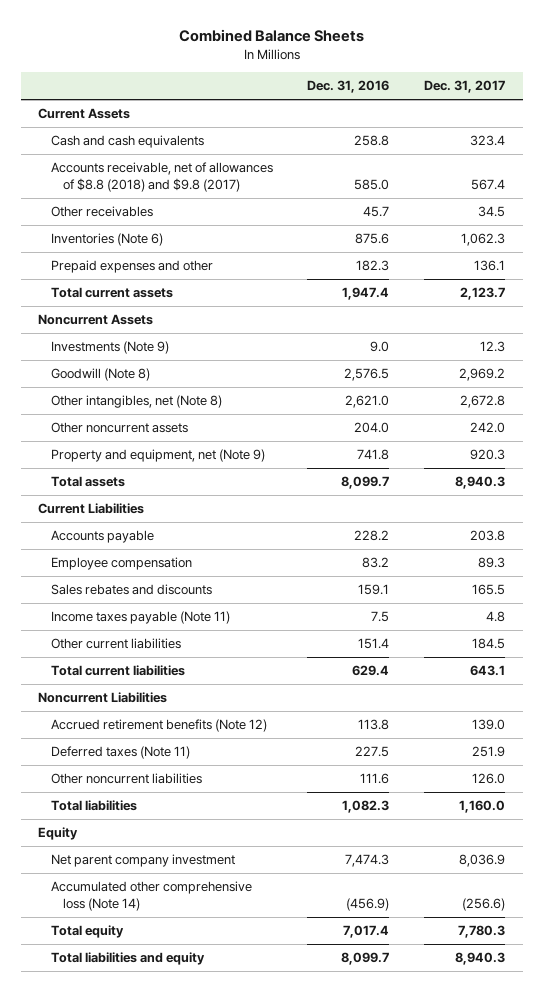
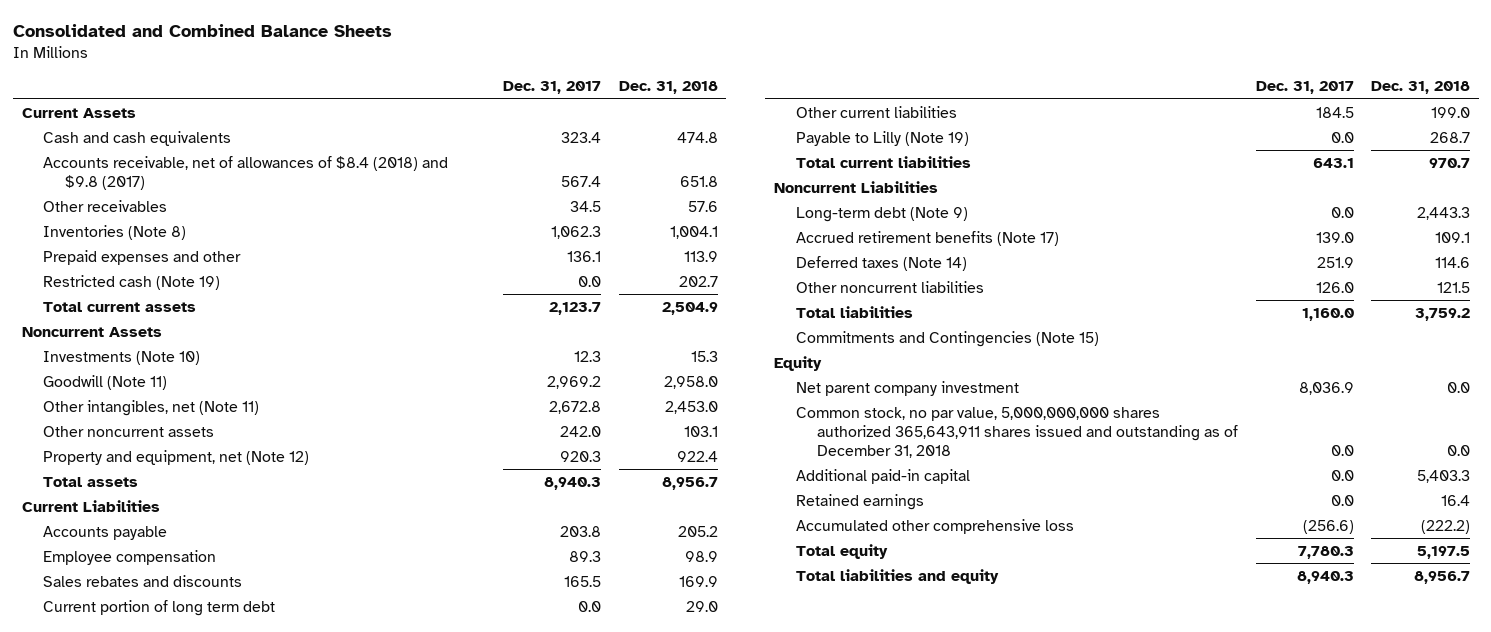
- Combined Balance Sheets
+ Consolidated and Combined Balance Sheets
- | Dec. 31, 2016 | Dec. 31, 2017
+ | Dec. 31, 2017 | Dec. 31, 2018
- Accounts receivable, net of allowances of $8.8 (2018) and $9.8 (2017) | 585.0 | 567.4
+ Accounts receivable, net of allowances of $8.4 (2018) and $9.8 (2017) | 567.4 | 651.8
- Inventories (Note 6) | 875.6 | 1,062.3
+ Inventories (Note 8) | 1,062.3 | 1,004.1
+ Restricted cash (Note 19) | 0.0 | 202.7
- Investments (Note 9) | 9.0 | 12.3
- Goodwill (Note 8) | 2,576.5 | 2,969.2
- Other intangibles, net (Note 8) | 2,621.0 | 2,672.8
+ Investments (Note 10) | 12.3 | 15.3
+ Goodwill (Note 11) | 2,969.2 | 2,958.0
+ Other intangibles, net (Note 11) | 2,672.8 | 2,453.0
- Property and equipment, net (Note 9) | 741.8 | 920.3
+ Property and equipment, net (Note 12) | 920.3 | 922.4
- Income taxes payable (Note 11) | 7.5 | 4.8
+ Current portion of long term debt | 0.0 | 29.0
+ Payable to Lilly (Note 19) | 0.0 | 268.7
- Accrued retirement benefits (Note 12) | 113.8 | 139.0
- Deferred taxes (Note 11) | 227.5 | 251.9
+ Long-term debt (Note 9) | 0.0 | 2,443.3
+ Accrued retirement benefits (Note 17) | 139.0 | 109.1
+ Deferred taxes (Note 14) | 251.9 | 114.6
+ Commitments and Contingencies (Note 15)
- Accumulated other comprehensive loss (Note 14) | (456.9) | (256.6)
+ Common stock, no par value, 5,000,000,000 shares authorized 365,643,911 shares issued and outstanding as of December 31, 2018 | 0.0 | 0.0
+ Additional paid-in capital | 0.0 | 5,403.3
+ Retained earnings | 0.0 | 16.4
+ Accumulated other comprehensive loss | (256.6) | (222.2)

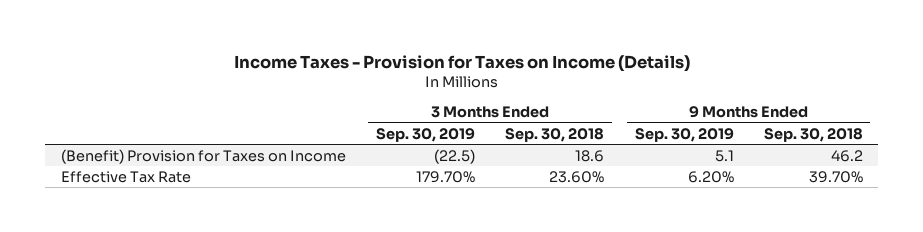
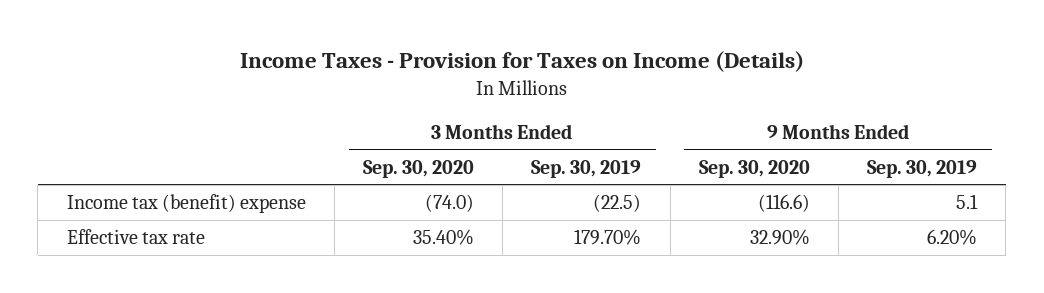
- | 3 Months Ended Sep. 30, 2019 | 3 Months Ended Sep. 30, 2018 | 9 Months Ended Sep. 30, 2019 | 9 Months Ended Sep. 30, 2018
+ | 3 Months Ended Sep. 30, 2020 | 3 Months Ended Sep. 30, 2019 | 9 Months Ended Sep. 30, 2020 | 9 Months Ended Sep. 30, 2019
- (Benefit) Provision for Taxes on Income | (22.5) | 18.6 | 5.1 | 46.2
- Effective Tax Rate | 179.70% | 23.60% | 6.20% | 39.70%
+ Income tax (benefit) expense | (74.0) | (22.5) | (116.6) | 5.1
+ Effective tax rate | 35.40% | 179.70% | 32.90% | 6.20%

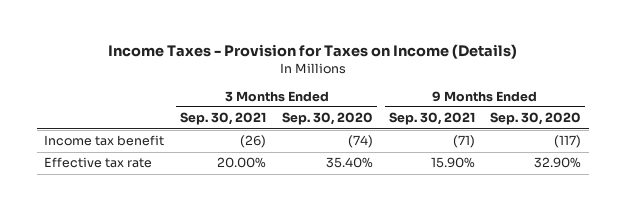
- | 3 Months Ended Sep. 30, 2020 | 3 Months Ended Sep. 30, 2019 | 9 Months Ended Sep. 30, 2020 | 9 Months Ended Sep. 30, 2019
+ | 3 Months Ended Sep. 30, 2021 | 3 Months Ended Sep. 30, 2020 | 9 Months Ended Sep. 30, 2021 | 9 Months Ended Sep. 30, 2020
- Income tax (benefit) expense | (74.0) | (22.5) | (116.6) | 5.1
+ Income tax benefit | (26) | (74) | (71) | (117)

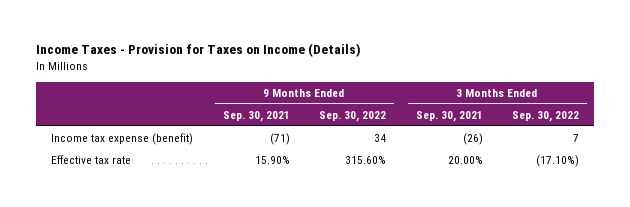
- | 3 Months Ended Sep. 30, 2021 | 3 Months Ended Sep. 30, 2020 | 9 Months Ended Sep. 30, 2021 | 9 Months Ended Sep. 30, 2020
+ | 9 Months Ended Sep. 30, 2021 | 9 Months Ended Sep. 30, 2022 | 3 Months Ended Sep. 30, 2021 | 3 Months Ended Sep. 30, 2022
- Income tax benefit | (26) | (74) | (71) | (117)
+ Income tax expense (benefit) | (71) | 34 | (26) | 7

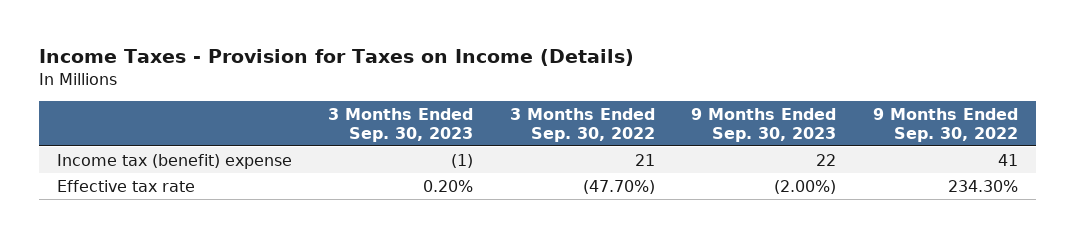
- | 9 Months Ended Sep. 30, 2021 | 9 Months Ended Sep. 30, 2022 | 3 Months Ended Sep. 30, 2021 | 3 Months Ended Sep. 30, 2022
+ | 3 Months Ended Sep. 30, 2023 | 3 Months Ended Sep. 30, 2022 | 9 Months Ended Sep. 30, 2023 | 9 Months Ended Sep. 30, 2022
- Income tax expense (benefit) | (71) | 34 | (26) | 7
- Effective tax rate | 15.90% | 315.60% | 20.00% | (17.10%)
+ Income tax (benefit) expense | (1) | 21 | 22 | 41
+ Effective tax rate | 0.20% | (47.70%) | (2.00%) | 234.30%

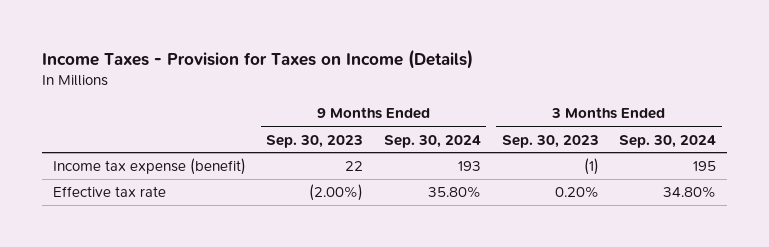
- | 3 Months Ended Sep. 30, 2023 | 3 Months Ended Sep. 30, 2022 | 9 Months Ended Sep. 30, 2023 | 9 Months Ended Sep. 30, 2022
+ | 9 Months Ended Sep. 30, 2023 | 9 Months Ended Sep. 30, 2024 | 3 Months Ended Sep. 30, 2023 | 3 Months Ended Sep. 30, 2024
- Income tax (benefit) expense | (1) | 21 | 22 | 41
+ Income tax expense (benefit) | 22 | 193 | (1) | 195

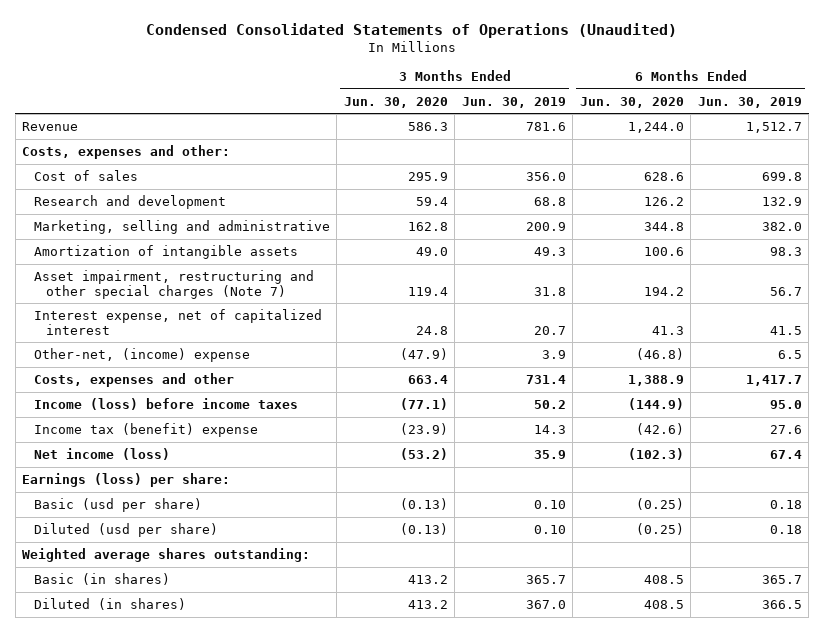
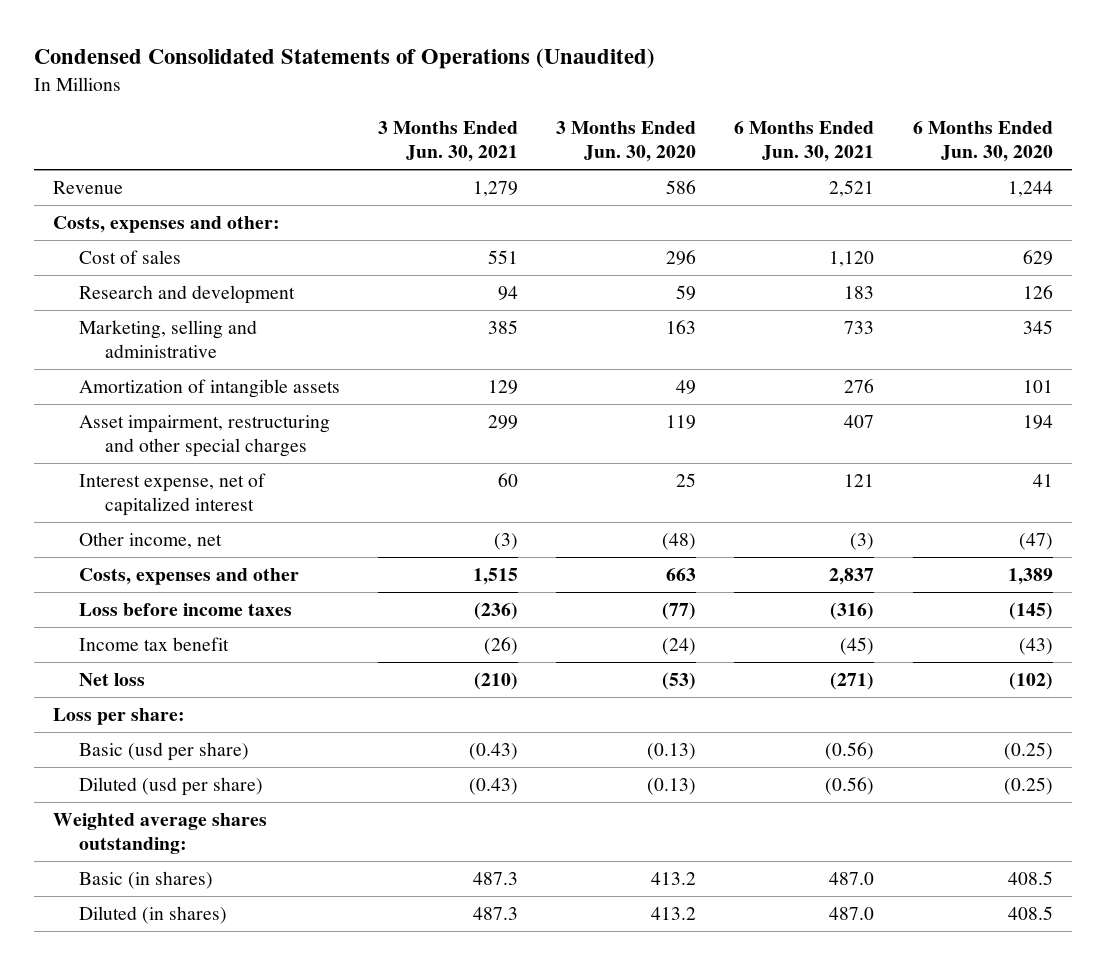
- | 3 Months Ended Jun. 30, 2020 | 3 Months Ended Jun. 30, 2019 | 6 Months Ended Jun. 30, 2020 | 6 Months Ended Jun. 30, 2019
+ | 3 Months Ended Jun. 30, 2021 | 3 Months Ended Jun. 30, 2020 | 6 Months Ended Jun. 30, 2021 | 6 Months Ended Jun. 30, 2020
- Revenue | 586.3 | 781.6 | 1,244.0 | 1,512.7
+ Revenue | 1,279 | 586 | 2,521 | 1,244
- Cost of sales | 295.9 | 356.0 | 628.6 | 699.8
- Research and development | 59.4 | 68.8 | 126.2 | 132.9
- Marketing, selling and administrative | 162.8 | 200.9 | 344.8 | 382.0
- Amortization of intangible assets | 49.0 | 49.3 | 100.6 | 98.3
- Asset impairment, restructuring and other special charges (Note 7) | 119.4 | 31.8 | 194.2 | 56.7
- Interest expense, net of capitalized interest | 24.8 | 20.7 | 41.3 | 41.5
- Other-net, (income) expense | (47.9) | 3.9 | (46.8) | 6.5
- Costs, expenses and other | 663.4 | 731.4 | 1,388.9 | 1,417.7
- Income (loss) before income taxes | (77.1) | 50.2 | (144.9) | 95.0
- Income tax (benefit) expense | (23.9) | 14.3 | (42.6) | 27.6
- Net income (loss) | (53.2) | 35.9 | (102.3) | 67.4
- Earnings (loss) per share:
+ Cost of sales | 551 | 296 | 1,120 | 629
+ Research and development | 94 | 59 | 183 | 126
+ Marketing, selling and administrative | 385 | 163 | 733 | 345
+ Amortization of intangible assets | 129 | 49 | 276 | 101
+ Asset impairment, restructuring and other special charges | 299 | 119 | 407 | 194
+ Interest expense, net of capitalized interest | 60 | 25 | 121 | 41
+ Other income, net | (3) | (48) | (3) | (47)
+ Costs, expenses and other | 1,515 | 663 | 2,837 | 1,389
+ Loss before income taxes | (236) | (77) | (316) | (145)
+ Income tax benefit | (26) | (24) | (45) | (43)
+ Net loss | (210) | (53) | (271) | (102)
+ Loss per share:

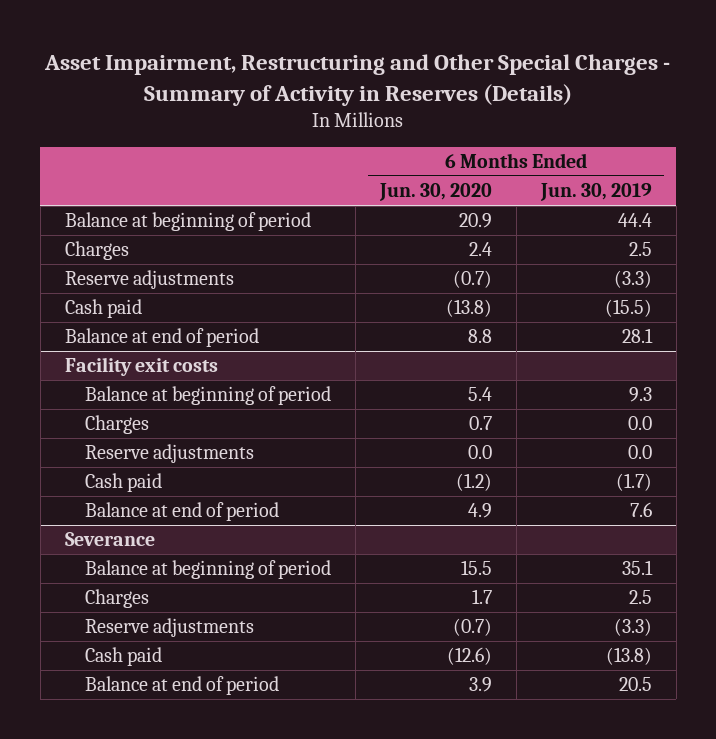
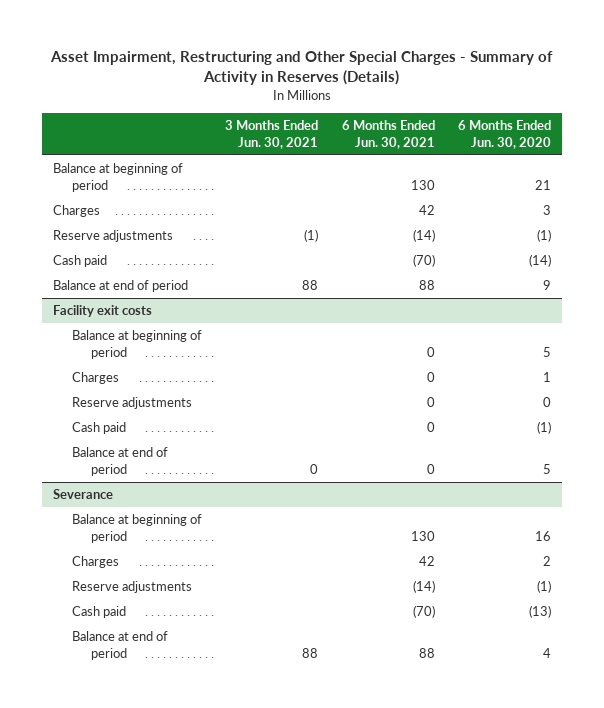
- | 6 Months Ended Jun. 30, 2020 | 6 Months Ended Jun. 30, 2019
+ | 3 Months Ended Jun. 30, 2021 | 6 Months Ended Jun. 30, 2021 | 6 Months Ended Jun. 30, 2020
- Balance at beginning of period | 20.9 | 44.4
- Charges | 2.4 | 2.5
- Reserve adjustments | (0.7) | (3.3)
- Cash paid | (13.8) | (15.5)
- Balance at end of period | 8.8 | 28.1
+ Balance at beginning of period | | 130 | 21
+ Charges | | 42 | 3
+ Reserve adjustments | (1) | (14) | (1)
+ Cash paid | | (70) | (14)
+ Balance at end of period | 88 | 88 | 9
@ Facility exit costs
- Balance at beginning of period | 5.4 | 9.3
- Charges | 0.7 | 0.0
- Reserve adjustments | 0.0 | 0.0
- Cash paid | (1.2) | (1.7)
- Balance at end of period | 4.9 | 7.6
+ Balance at beginning of period | | 0 | 5
+ Charges | | 0 | 1
+ Reserve adjustments | | 0 | 0
+ Cash paid | | 0 | (1)
+ Balance at end of period | 0 | 0 | 5
@ Severance
- Balance at beginning of period | 15.5 | 35.1
- Charges | 1.7 | 2.5
- Reserve adjustments | (0.7) | (3.3)
- Cash paid | (12.6) | (13.8)
- Balance at end of period | 3.9 | 20.5
+ Balance at beginning of period | | 130 | 16
+ Charges | | 42 | 2
+ Reserve adjustments | | (14) | (1)
+ Cash paid | | (70) | (13)
+ Balance at end of period | 88 | 88 | 4

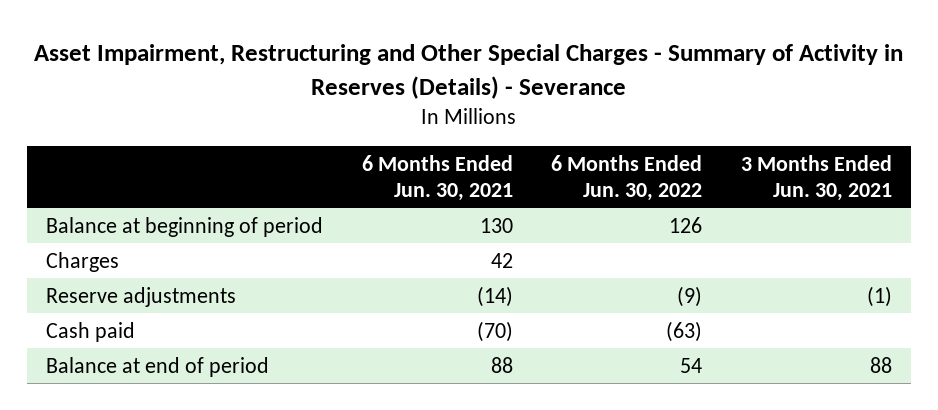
- Asset Impairment, Restructuring and Other Special Charges - Summary of Activity in Reserves (Details)
+ Asset Impairment, Restructuring and Other Special Charges - Summary of Activity in Reserves (Details) - Severance
- | 3 Months Ended Jun. 30, 2021 | 6 Months Ended Jun. 30, 2021 | 6 Months Ended Jun. 30, 2020
+ | 6 Months Ended Jun. 30, 2021 | 6 Months Ended Jun. 30, 2022 | 3 Months Ended Jun. 30, 2021
- Facility exit costs
- Balance at beginning of period | | 0 | 5
- Charges | | 0 | 1
- Reserve adjustments | | 0 | 0
- Cash paid | | 0 | (1)
- Balance at end of period | 0 | 0 | 5
- Severance
- Balance at beginning of period | | 130 | 16
- Charges | | 42 | 2
- Reserve adjustments | | (14) | (1)
- Cash paid | | (70) | (13)
- Balance at end of period | 88 | 88 | 4

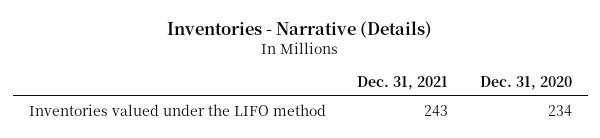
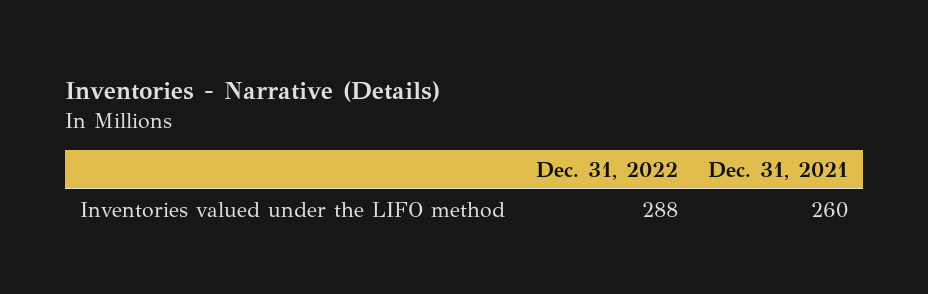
- | Dec. 31, 2021 | Dec. 31, 2020
+ | Dec. 31, 2022 | Dec. 31, 2021
- Inventories valued under the LIFO method | 243 | 234
+ Inventories valued under the LIFO method | 288 | 260

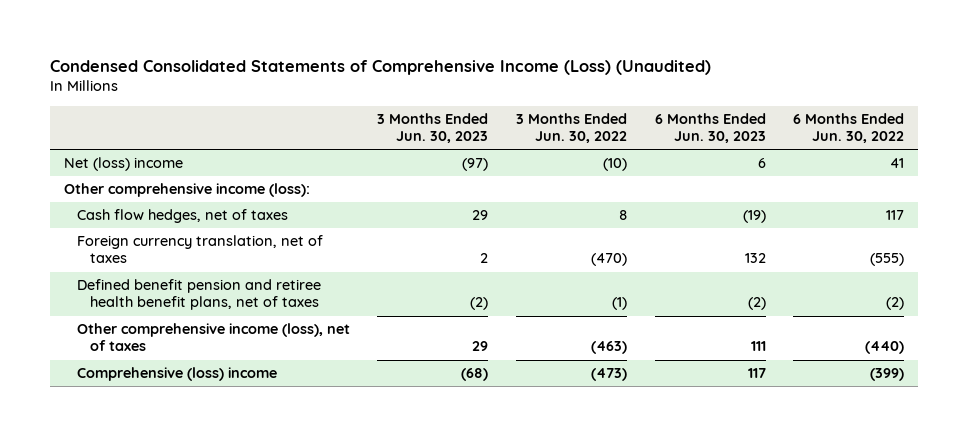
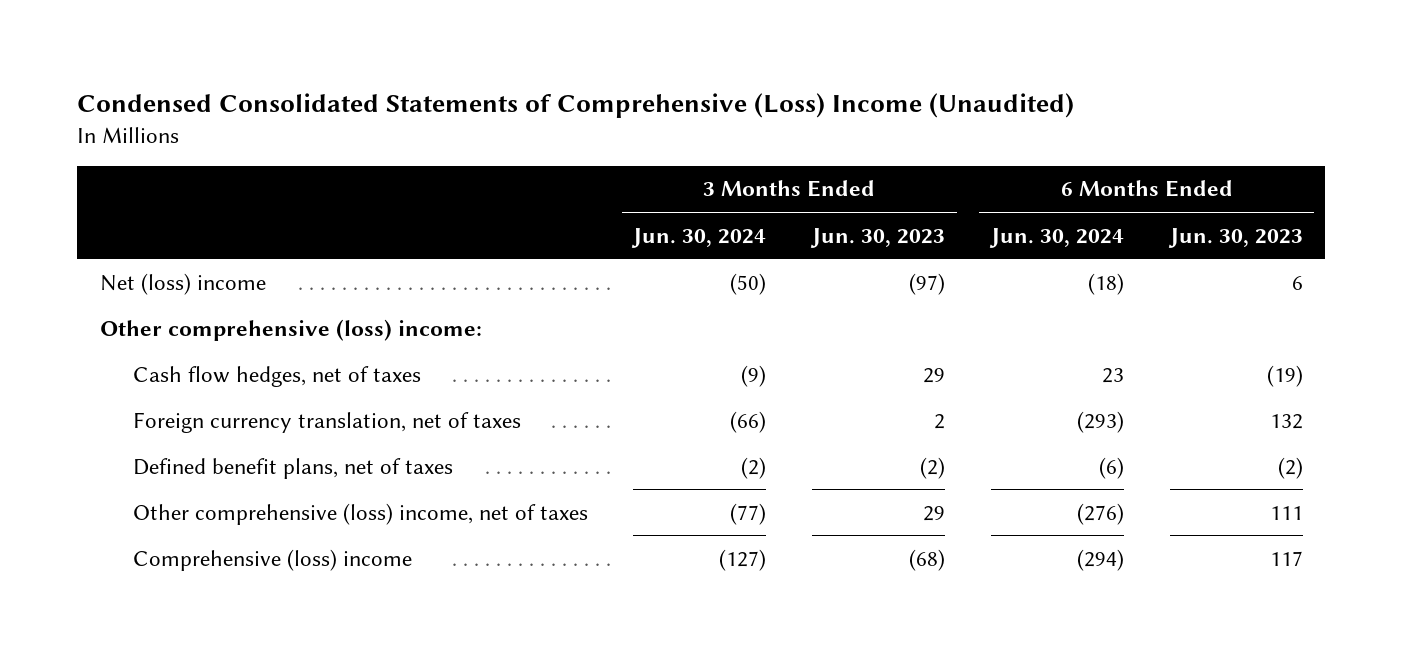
- Condensed Consolidated Statements of Comprehensive Income (Loss) (Unaudited)
+ Condensed Consolidated Statements of Comprehensive (Loss) Income (Unaudited)
- | 3 Months Ended Jun. 30, 2023 | 3 Months Ended Jun. 30, 2022 | 6 Months Ended Jun. 30, 2023 | 6 Months Ended Jun. 30, 2022
+ | 3 Months Ended Jun. 30, 2024 | 3 Months Ended Jun. 30, 2023 | 6 Months Ended Jun. 30, 2024 | 6 Months Ended Jun. 30, 2023
- Other comprehensive income (loss):
+ Other comprehensive (loss) income:
- Defined benefit pension and retiree health benefit plans, net of taxes | (2) | (1) | (2) | (2)
- Other comprehensive income (loss), net of taxes | 29 | (463) | 111 | (440)
+ Defined benefit plans, net of taxes | (2) | (2) | (6) | (2)
+ Other comprehensive (loss) income, net of taxes | (77) | 29 | (276) | 111

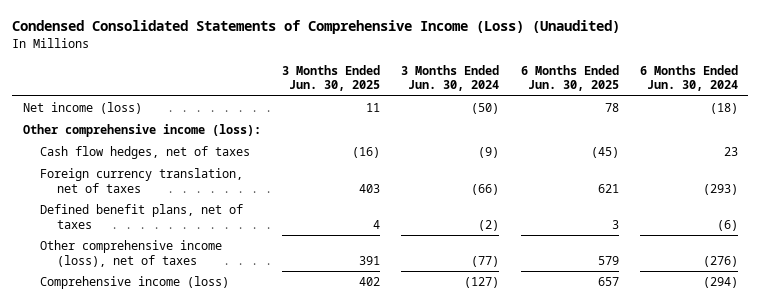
- Condensed Consolidated Statements of Comprehensive (Loss) Income (Unaudited)
+ Condensed Consolidated Statements of Comprehensive Income (Loss) (Unaudited)
- | 3 Months Ended Jun. 30, 2024 | 3 Months Ended Jun. 30, 2023 | 6 Months Ended Jun. 30, 2024 | 6 Months Ended Jun. 30, 2023
+ | 3 Months Ended Jun. 30, 2025 | 3 Months Ended Jun. 30, 2024 | 6 Months Ended Jun. 30, 2025 | 6 Months Ended Jun. 30, 2024
- Net (loss) income | (50) | (97) | (18) | 6
- Other comprehensive (loss) income:
+ Net income (loss) | 11 | (50) | 78 | (18)
+ Other comprehensive income (loss):
- Other comprehensive (loss) income, net of taxes | (77) | 29 | (276) | 111
- Comprehensive (loss) income | (127) | (68) | (294) | 117
+ Other comprehensive income (loss), net of taxes | 391 | (77) | 579 | (276)
+ Comprehensive income (loss) | 402 | (127) | 657 | (294)

